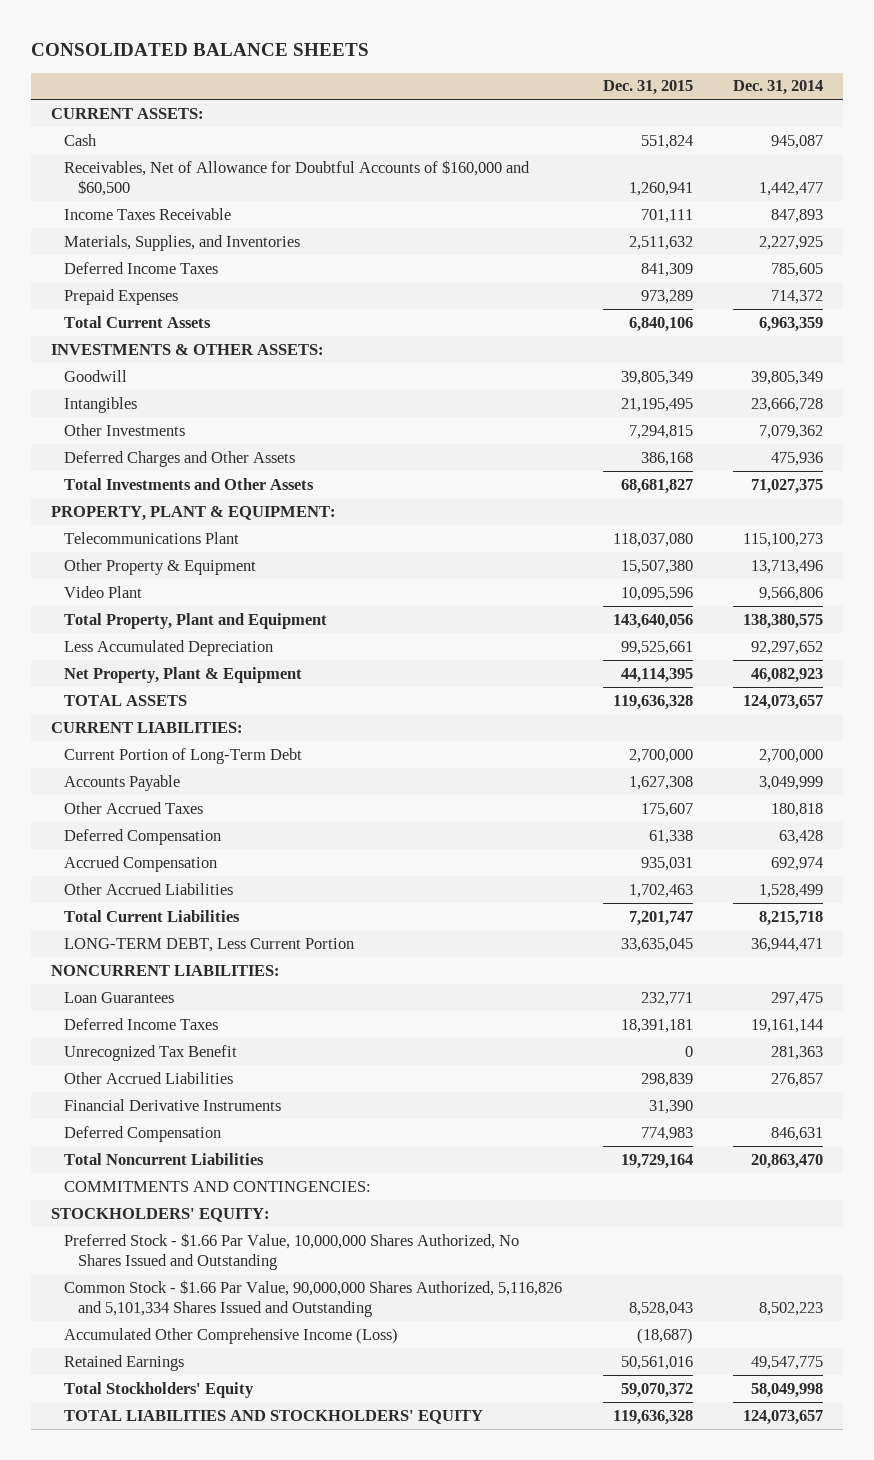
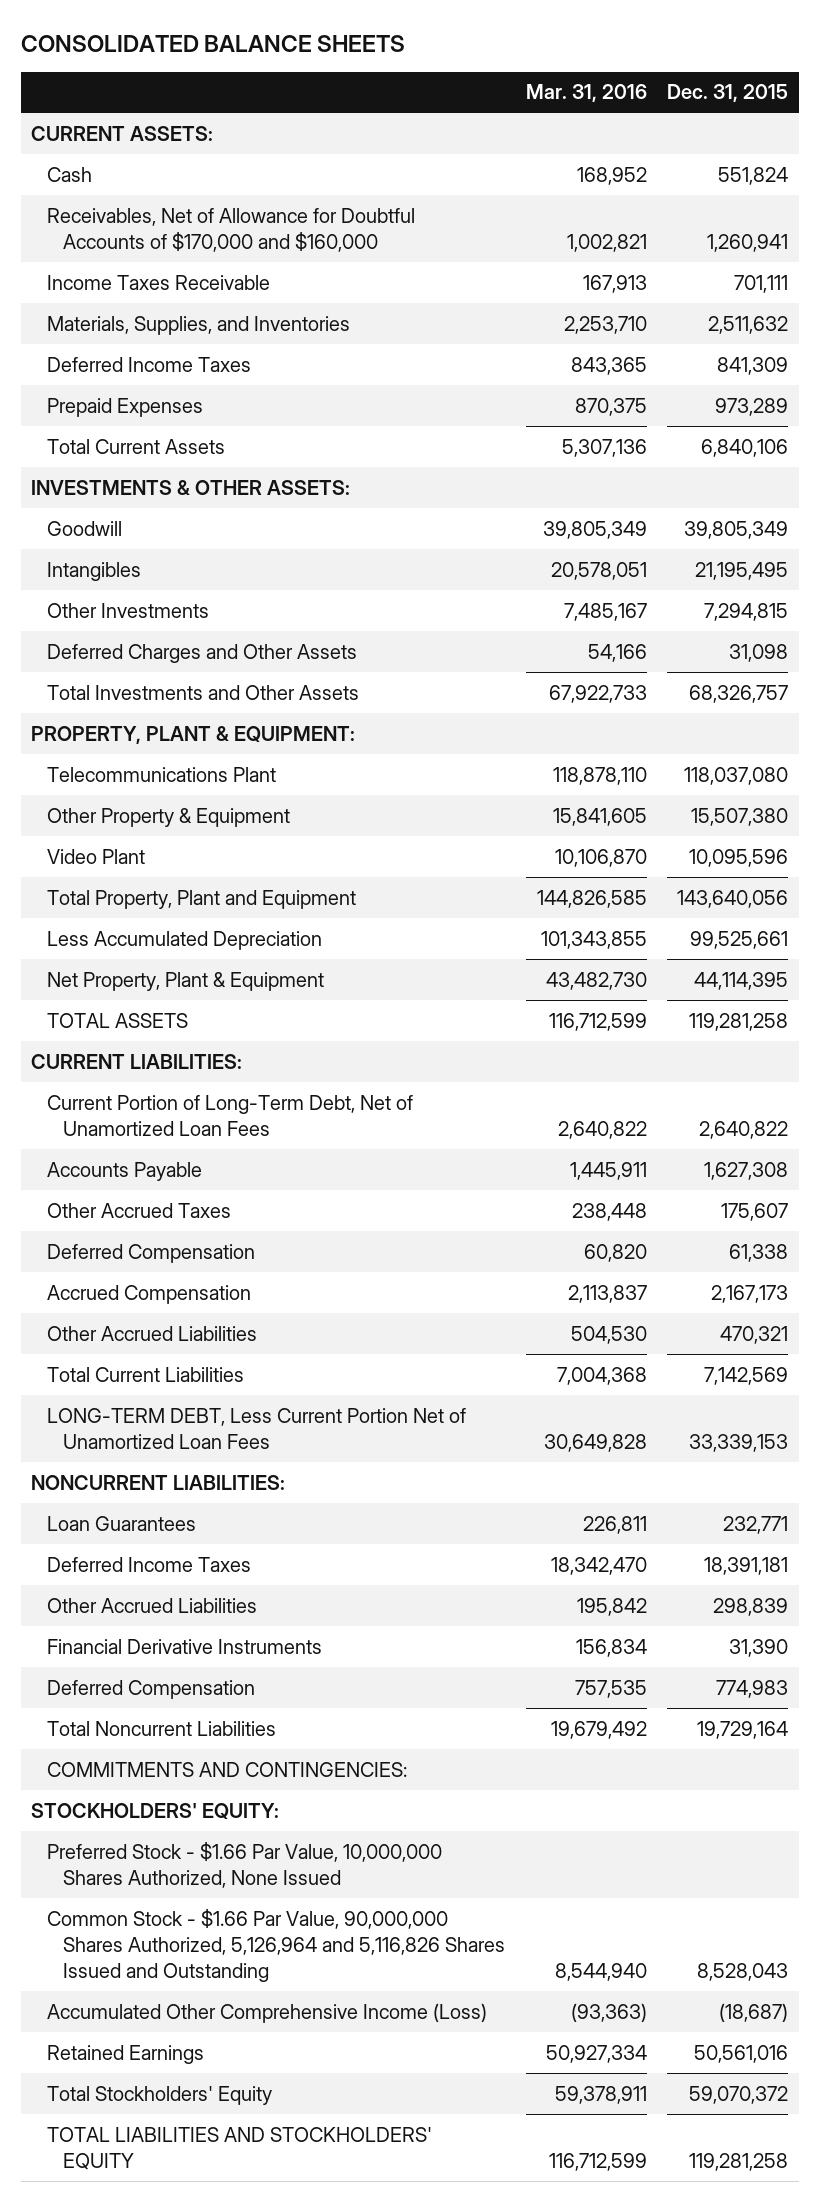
- | Dec. 31, 2015 | Dec. 31, 2014
+ | Mar. 31, 2016 | Dec. 31, 2015
- Receivables, Net of Allowance for Doubtful Accounts of $160,000 and $60,500 | 1,260,941 | 1,442,477
+ Receivables, Net of Allowance for Doubtful Accounts of $170,000 and $160,000 | 1,002,821 | 1,260,941
- Deferred Charges and Other Assets | 386,168 | 475,936
- Total Investments and Other Assets | 68,681,827 | 71,027,375
+ Deferred Charges and Other Assets | 54,166 | 31,098
+ Total Investments and Other Assets | 67,922,733 | 68,326,757
- TOTAL ASSETS | 119,636,328 | 124,073,657
+ TOTAL ASSETS | 116,712,599 | 119,281,258
- Current Portion of Long-Term Debt | 2,700,000 | 2,700,000
+ Current Portion of Long-Term Debt, Net of Unamortized Loan Fees | 2,640,822 | 2,640,822
- Accrued Compensation | 935,031 | 692,974
- Other Accrued Liabilities | 1,702,463 | 1,528,499
- Total Current Liabilities | 7,201,747 | 8,215,718
- LONG-TERM DEBT, Less Current Portion | 33,635,045 | 36,944,471
+ Accrued Compensation | 2,113,837 | 2,167,173
+ Other Accrued Liabilities | 504,530 | 470,321
+ Total Current Liabilities | 7,004,368 | 7,142,569
+ LONG-TERM DEBT, Less Current Portion Net of Unamortized Loan Fees | 30,649,828 | 33,339,153
- Unrecognized Tax Benefit | 0 | 281,363
- Preferred Stock - $1.66 Par Value, 10,000,000 Shares Authorized, No Shares Issued and Outstanding
- Common Stock - $1.66 Par Value, 90,000,000 Shares Authorized, 5,116,826 and 5,101,334 Shares Issued and Outstanding | 8,528,043 | 8,502,223
+ Preferred Stock - $1.66 Par Value, 10,000,000 Shares Authorized, None Issued
+ Common Stock - $1.66 Par Value, 90,000,000 Shares Authorized, 5,126,964 and 5,116,826 Shares Issued and Outstanding | 8,544,940 | 8,528,043
- TOTAL LIABILITIES AND STOCKHOLDERS' EQUITY | 119,636,328 | 124,073,657
+ TOTAL LIABILITIES AND STOCKHOLDERS' EQUITY | 116,712,599 | 119,281,258

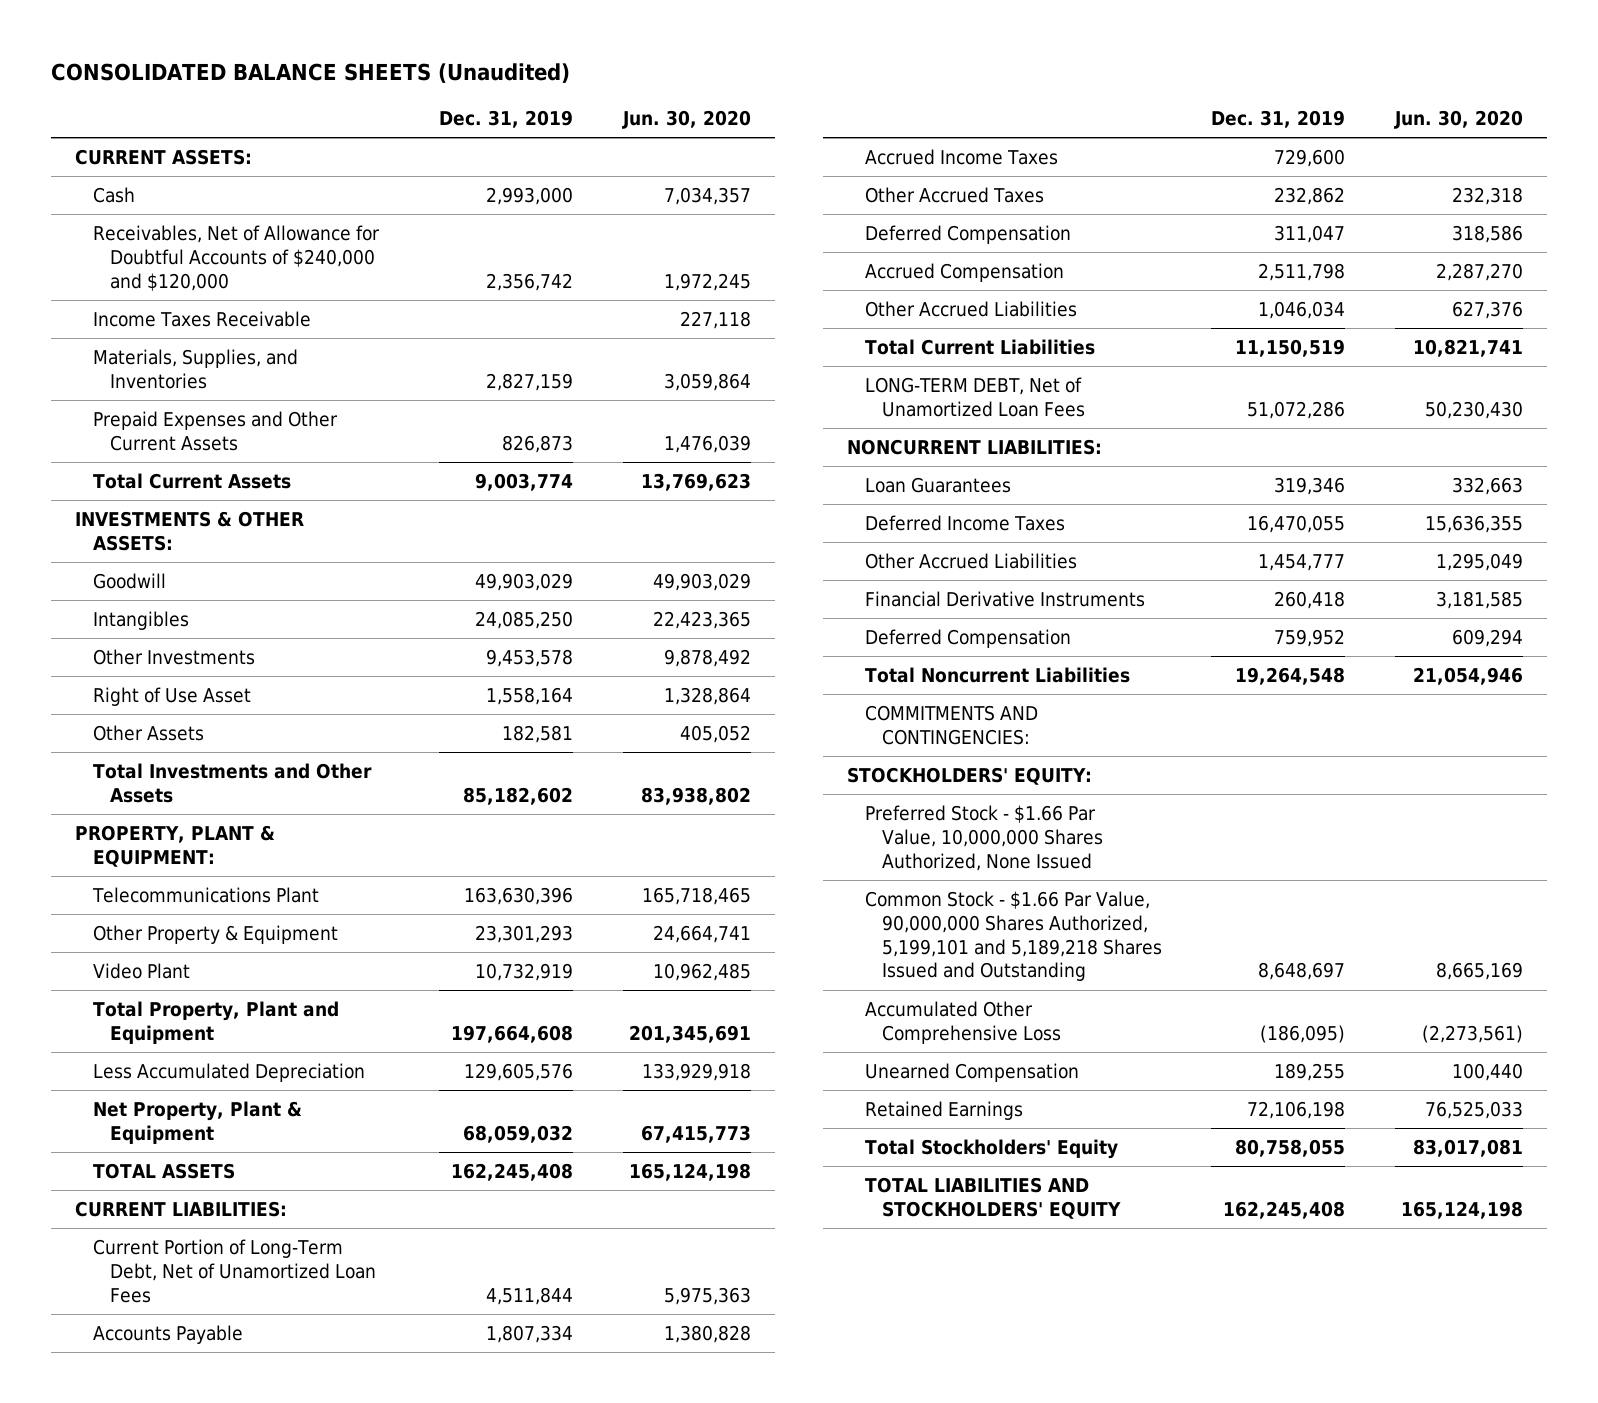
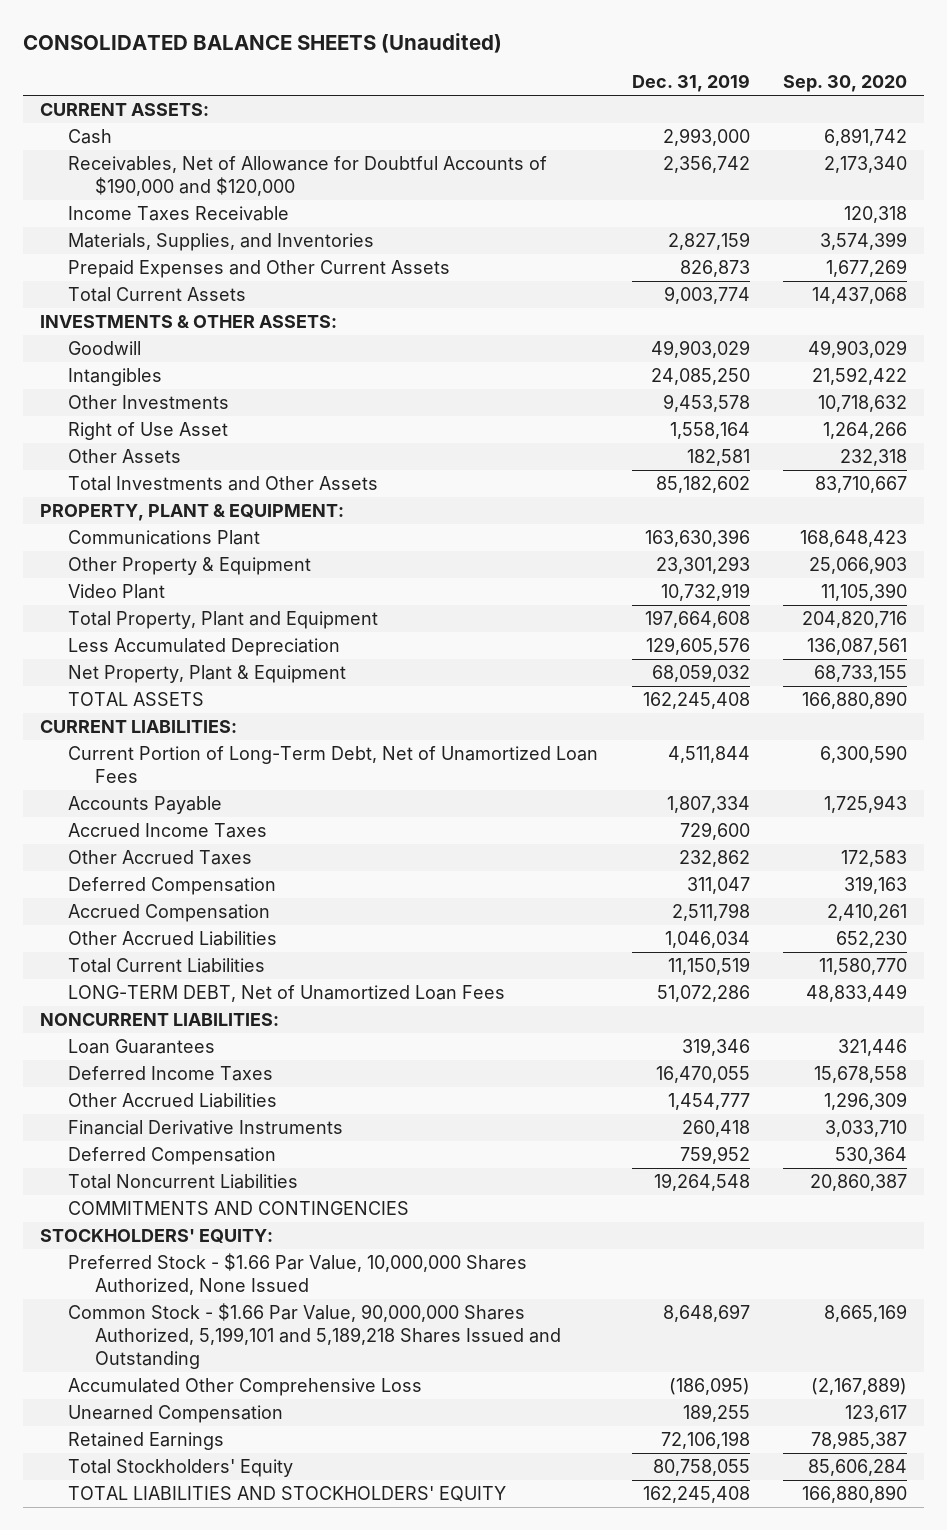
- | Dec. 31, 2019 | Jun. 30, 2020
+ | Dec. 31, 2019 | Sep. 30, 2020
- Receivables, Net of Allowance for Doubtful Accounts of $240,000 and $120,000 | 2,356,742 | 1,972,245
+ Receivables, Net of Allowance for Doubtful Accounts of $190,000 and $120,000 | 2,356,742 | 2,173,340
- Telecommunications Plant | 163,630,396 | 165,718,465
+ Communications Plant | 163,630,396 | 168,648,423
- COMMITMENTS AND CONTINGENCIES:
+ COMMITMENTS AND CONTINGENCIES

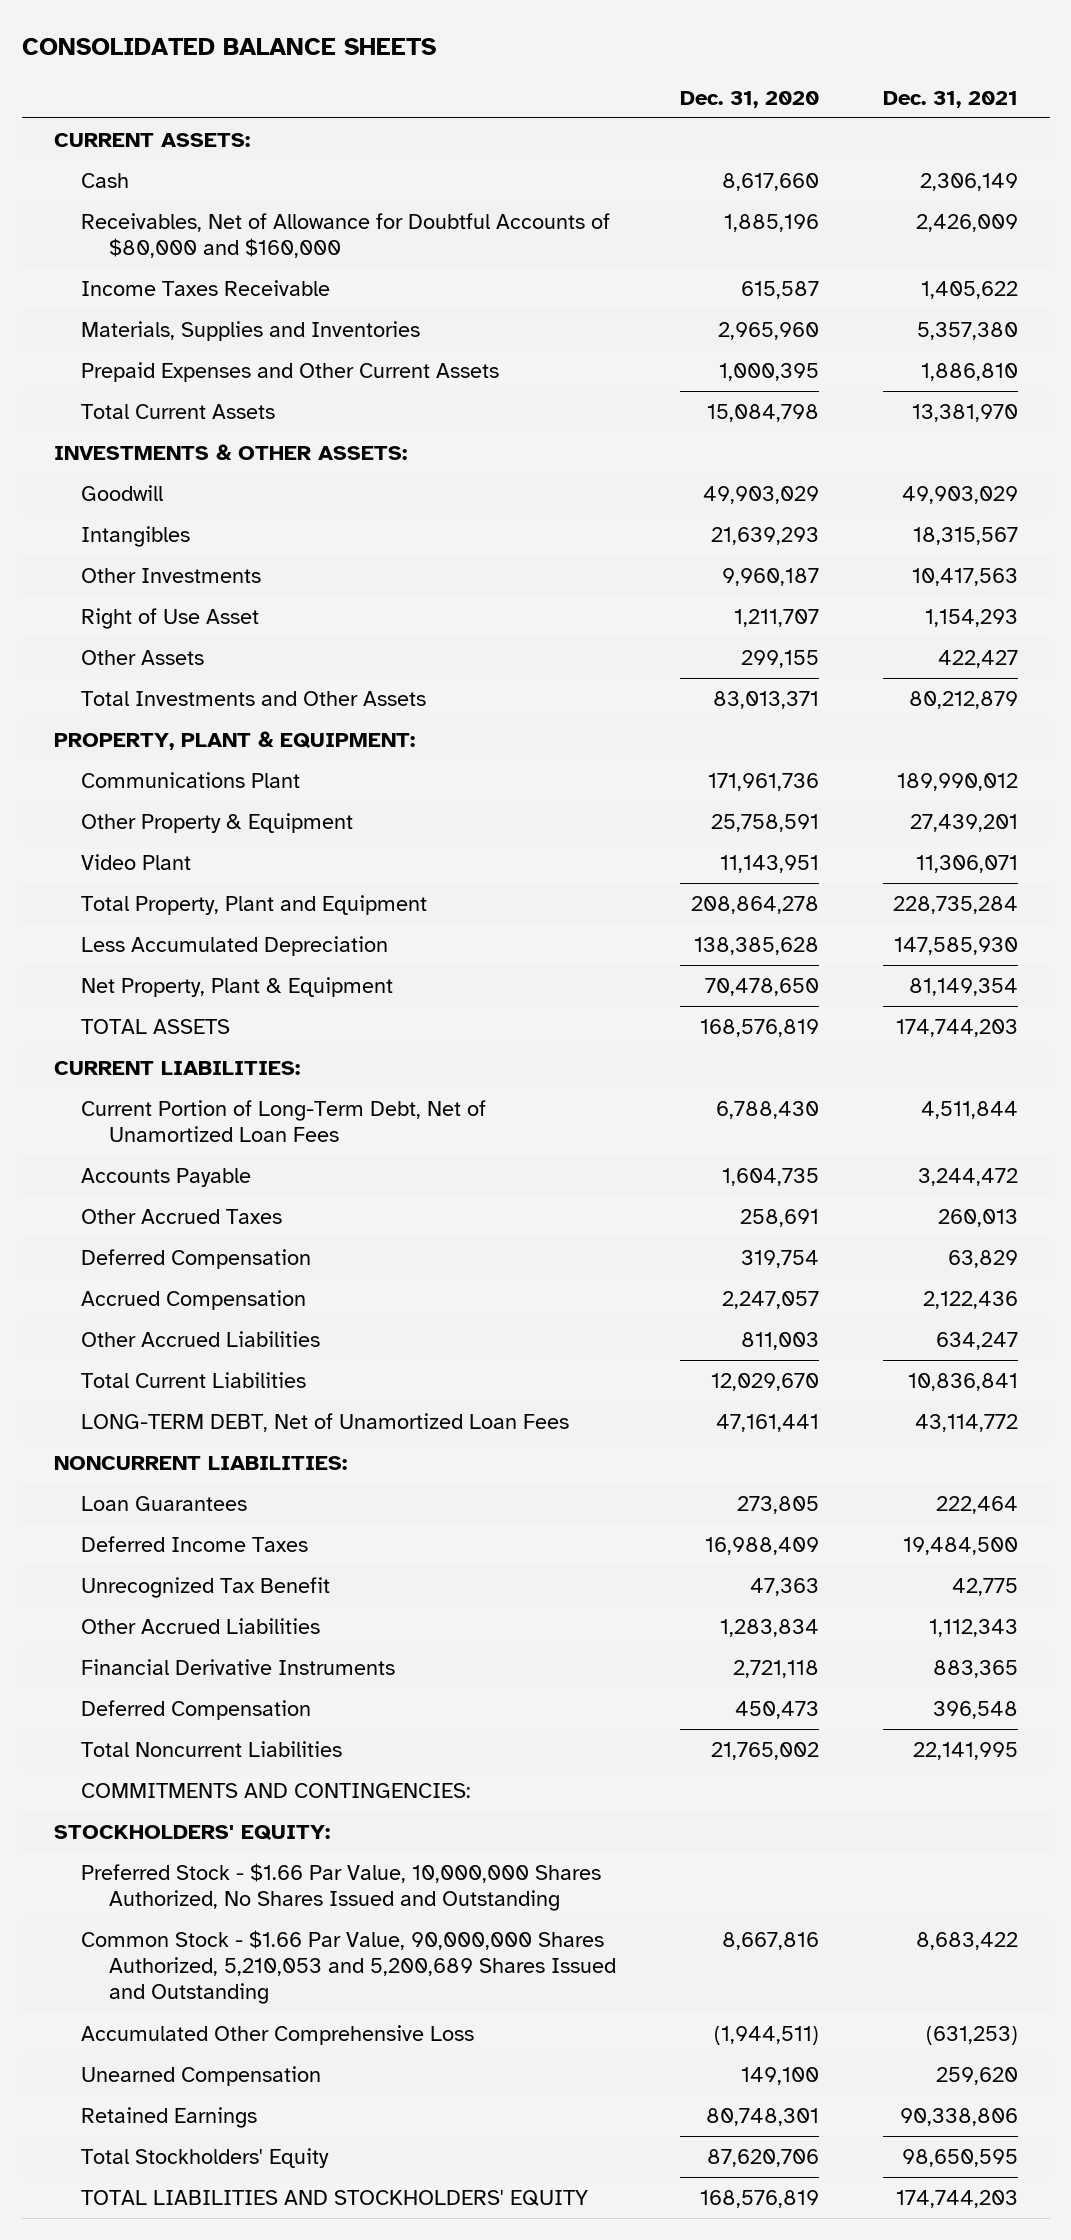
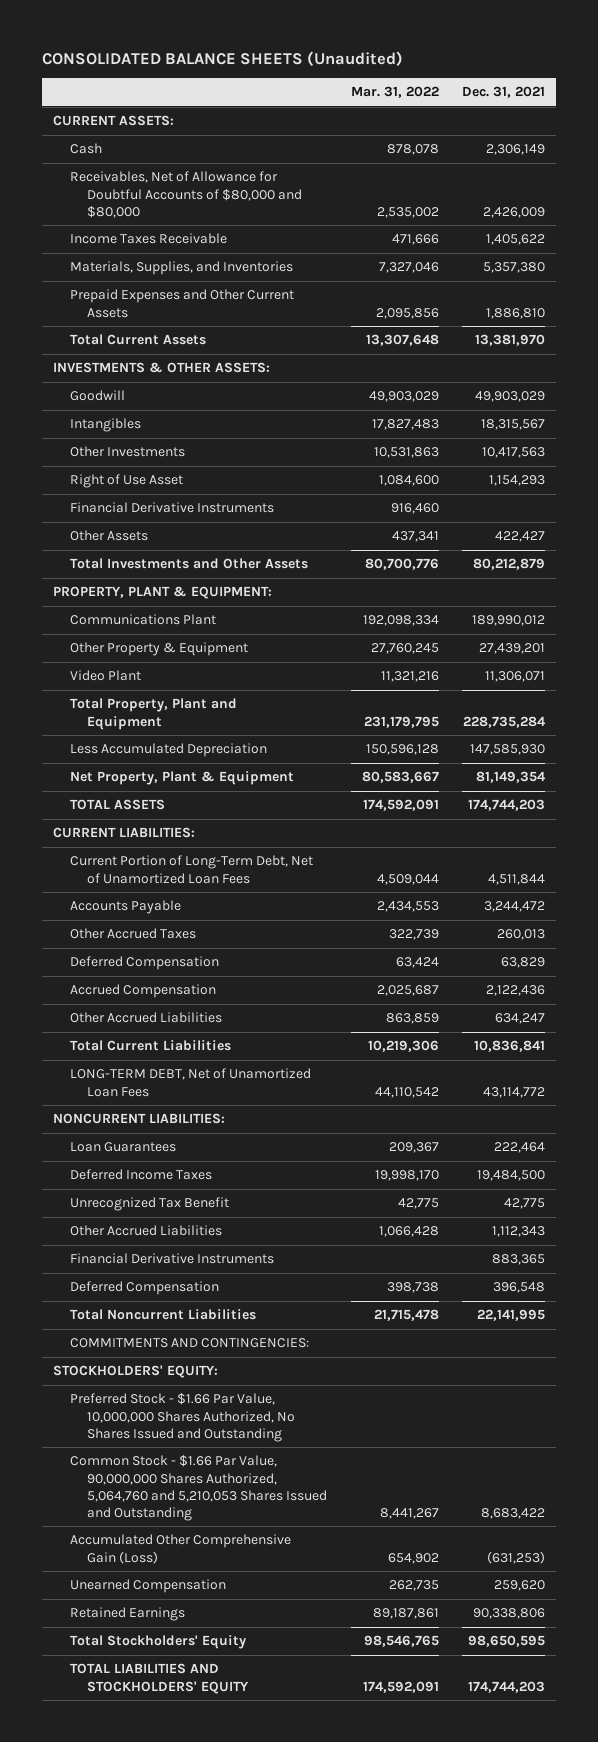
- CONSOLIDATED BALANCE SHEETS
+ CONSOLIDATED BALANCE SHEETS (Unaudited)
- | Dec. 31, 2020 | Dec. 31, 2021
+ | Mar. 31, 2022 | Dec. 31, 2021
- Receivables, Net of Allowance for Doubtful Accounts of $80,000 and $160,000 | 1,885,196 | 2,426,009
+ Receivables, Net of Allowance for Doubtful Accounts of $80,000 and $80,000 | 2,535,002 | 2,426,009
- Materials, Supplies and Inventories | 2,965,960 | 5,357,380
+ Materials, Supplies, and Inventories | 7,327,046 | 5,357,380
+ Financial Derivative Instruments | 916,460 |
- Common Stock - $1.66 Par Value, 90,000,000 Shares Authorized, 5,210,053 and 5,200,689 Shares Issued and Outstanding | 8,667,816 | 8,683,422
- Accumulated Other Comprehensive Loss | (1,944,511) | (631,253)
+ Common Stock - $1.66 Par Value, 90,000,000 Shares Authorized, 5,064,760 and 5,210,053 Shares Issued and Outstanding | 8,441,267 | 8,683,422
+ Accumulated Other Comprehensive Gain (Loss) | 654,902 | (631,253)

